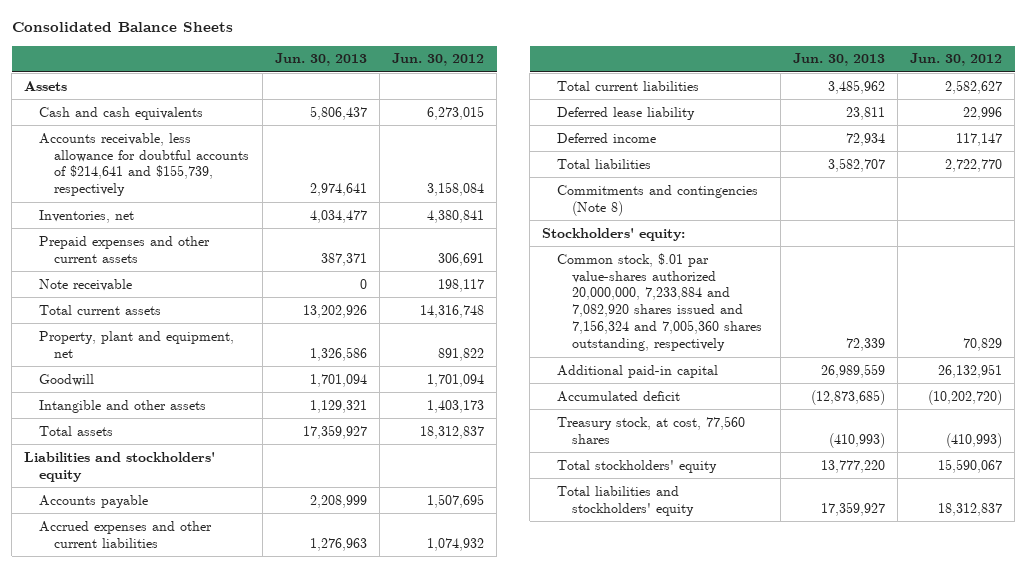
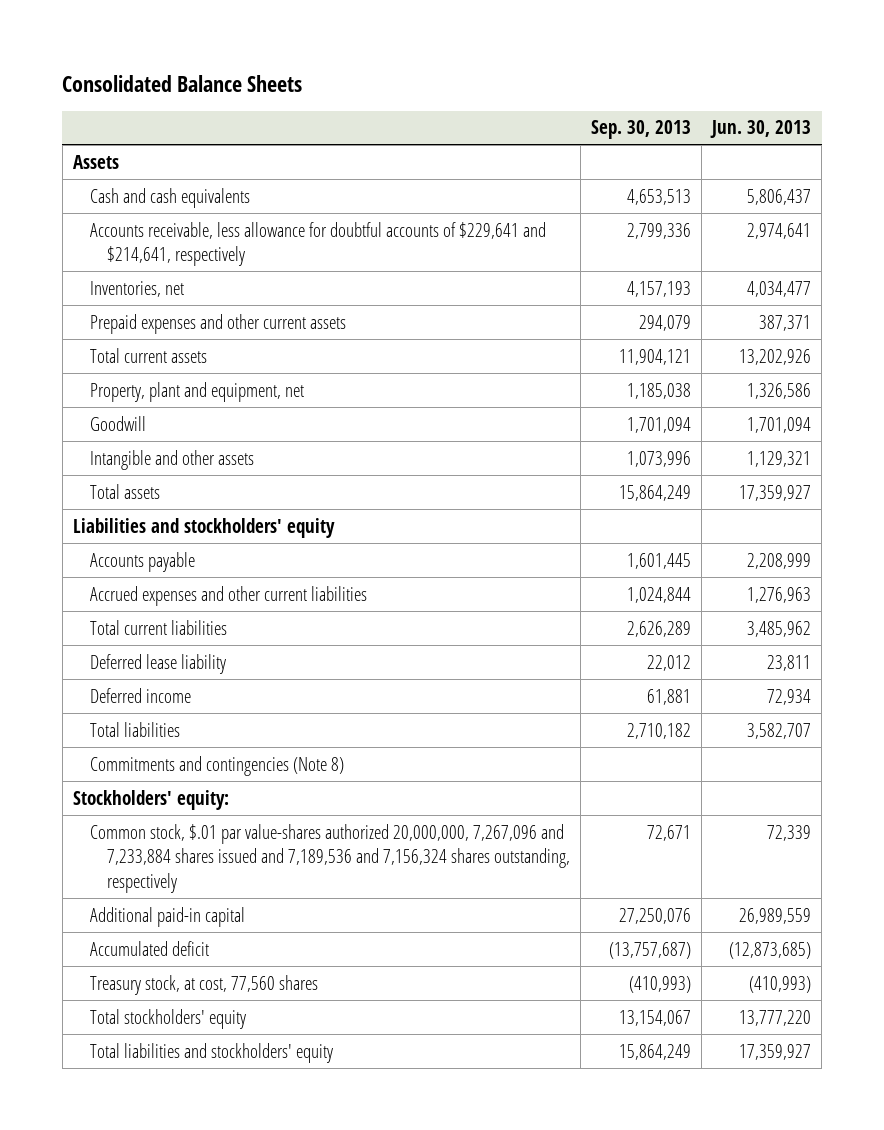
- | Jun. 30, 2013 | Jun. 30, 2012
+ | Sep. 30, 2013 | Jun. 30, 2013
- Accounts receivable, less allowance for doubtful accounts of $214,641 and $155,739, respectively | 2,974,641 | 3,158,084
+ Accounts receivable, less allowance for doubtful accounts of $229,641 and $214,641, respectively | 2,799,336 | 2,974,641
- Note receivable | 0 | 198,117
- Common stock, $.01 par value-shares authorized 20,000,000, 7,233,884 and 7,082,920 shares issued and 7,156,324 and 7,005,360 shares outstanding, respectively | 72,339 | 70,829
+ Common stock, $.01 par value-shares authorized 20,000,000, 7,267,096 and 7,233,884 shares issued and 7,189,536 and 7,156,324 shares outstanding, respectively | 72,671 | 72,339

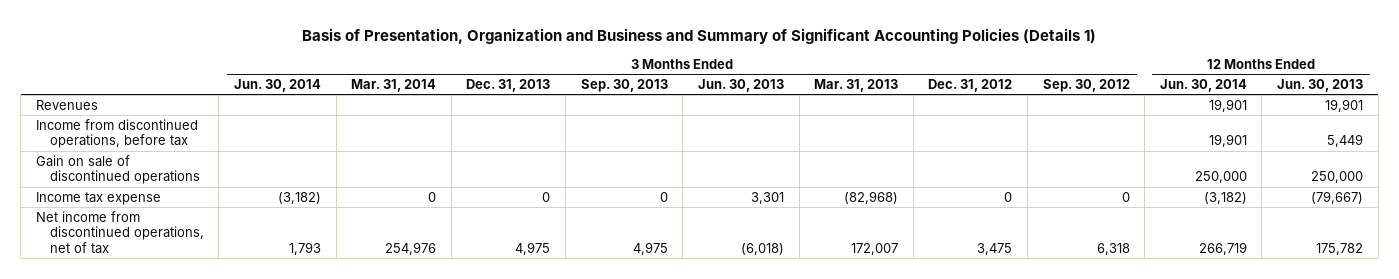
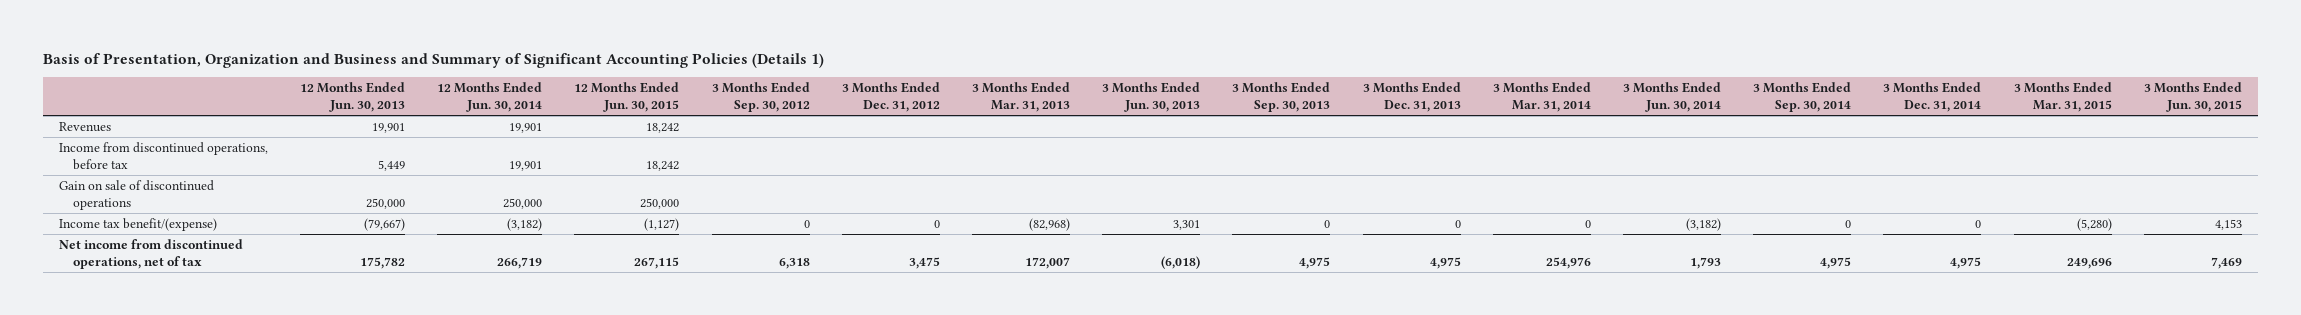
- | 3 Months Ended Jun. 30, 2014 | 3 Months Ended Mar. 31, 2014 | 3 Months Ended Dec. 31, 2013 | 3 Months Ended Sep. 30, 2013 | 3 Months Ended Jun. 30, 2013 | 3 Months Ended Mar. 31, 2013 | 3 Months Ended Dec. 31, 2012 | 3 Months Ended Sep. 30, 2012 | 12 Months Ended Jun. 30, 2014 | 12 Months Ended Jun. 30, 2013
+ | 12 Months Ended Jun. 30, 2013 | 12 Months Ended Jun. 30, 2014 | 12 Months Ended Jun. 30, 2015 | 3 Months Ended Sep. 30, 2012 | 3 Months Ended Dec. 31, 2012 | 3 Months Ended Mar. 31, 2013 | 3 Months Ended Jun. 30, 2013 | 3 Months Ended Sep. 30, 2013 | 3 Months Ended Dec. 31, 2013 | 3 Months Ended Mar. 31, 2014 | 3 Months Ended Jun. 30, 2014 | 3 Months Ended Sep. 30, 2014 | 3 Months Ended Dec. 31, 2014 | 3 Months Ended Mar. 31, 2015 | 3 Months Ended Jun. 30, 2015
- Income tax expense | (3,182) | 0 | 0 | 0 | 3,301 | (82,968) | 0 | 0 | (3,182) | (79,667)
+ Income tax benefit/(expense) | (79,667) | (3,182) | (1,127) | 0 | 0 | (82,968) | 3,301 | 0 | 0 | 0 | (3,182) | 0 | 0 | (5,280) | 4,153

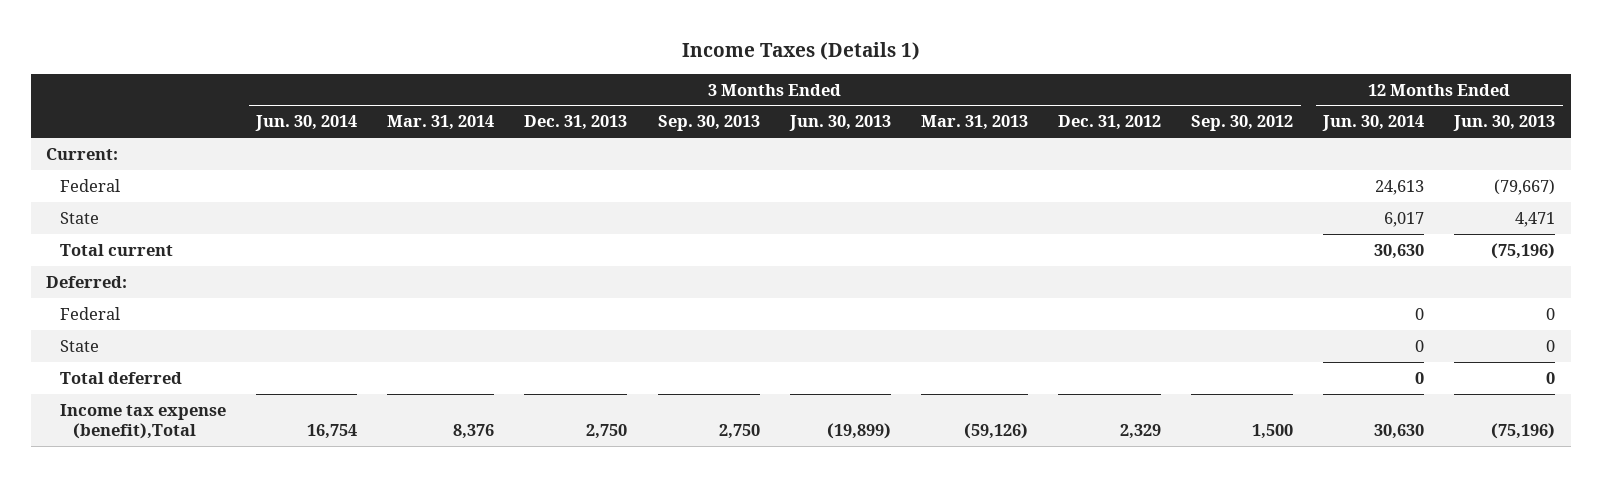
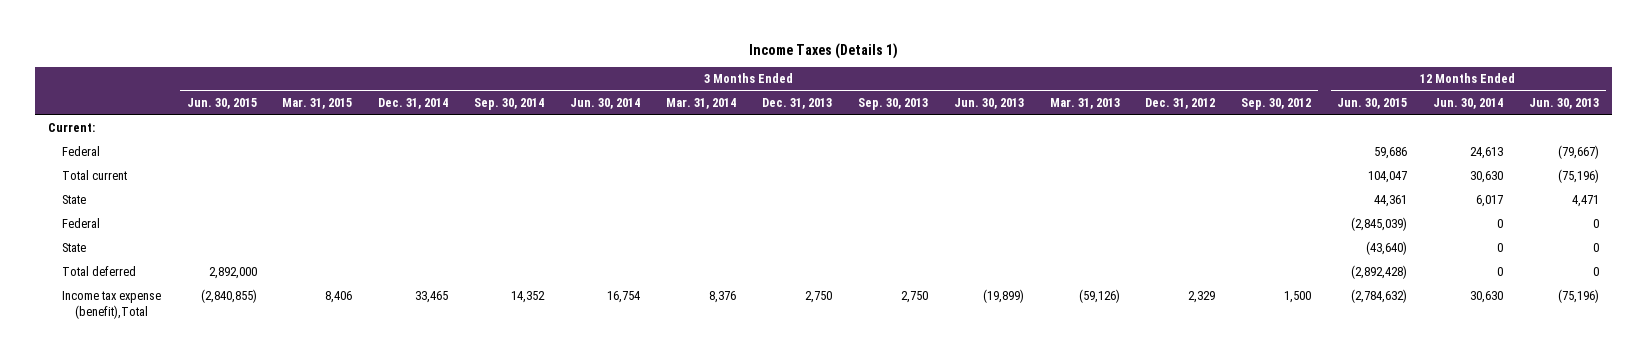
- | 3 Months Ended Jun. 30, 2014 | 3 Months Ended Mar. 31, 2014 | 3 Months Ended Dec. 31, 2013 | 3 Months Ended Sep. 30, 2013 | 3 Months Ended Jun. 30, 2013 | 3 Months Ended Mar. 31, 2013 | 3 Months Ended Dec. 31, 2012 | 3 Months Ended Sep. 30, 2012 | 12 Months Ended Jun. 30, 2014 | 12 Months Ended Jun. 30, 2013
+ | 3 Months Ended Jun. 30, 2015 | 3 Months Ended Mar. 31, 2015 | 3 Months Ended Dec. 31, 2014 | 3 Months Ended Sep. 30, 2014 | 3 Months Ended Jun. 30, 2014 | 3 Months Ended Mar. 31, 2014 | 3 Months Ended Dec. 31, 2013 | 3 Months Ended Sep. 30, 2013 | 3 Months Ended Jun. 30, 2013 | 3 Months Ended Mar. 31, 2013 | 3 Months Ended Dec. 31, 2012 | 3 Months Ended Sep. 30, 2012 | 12 Months Ended Jun. 30, 2015 | 12 Months Ended Jun. 30, 2014 | 12 Months Ended Jun. 30, 2013
- Deferred:
moved down: State | | | | | | | | | | | | | 44,361 | 6,017 | 4,471

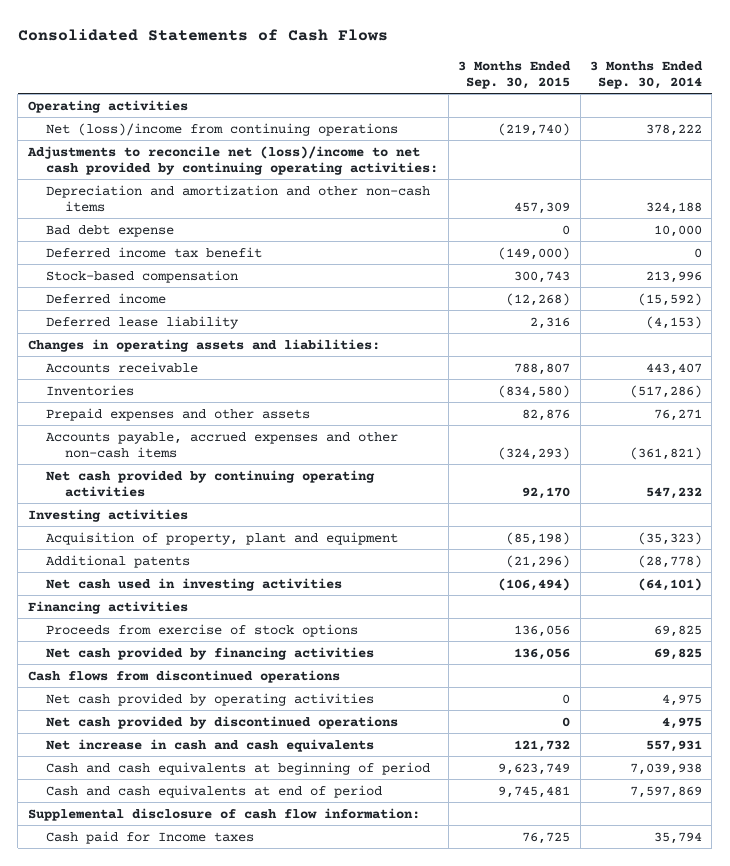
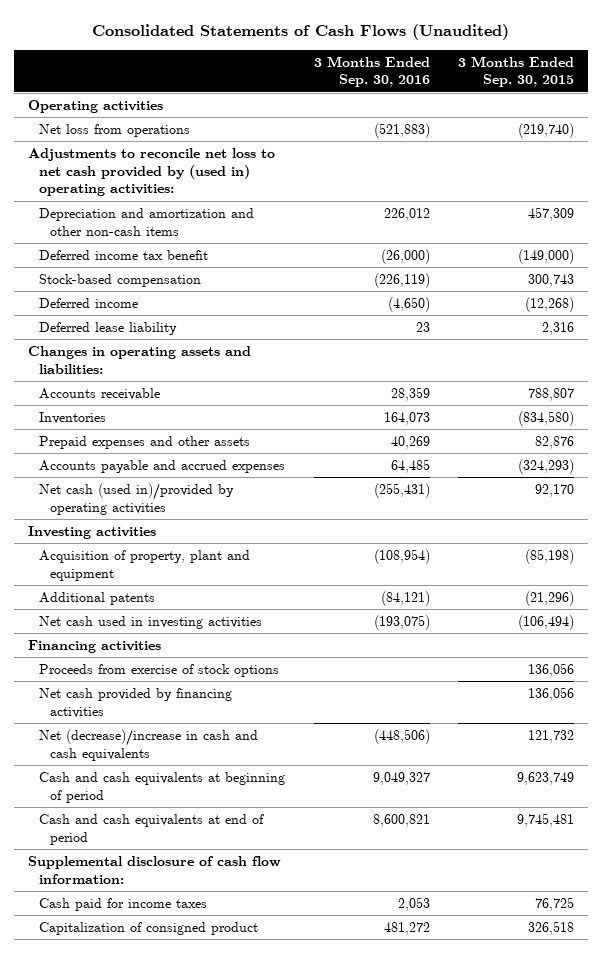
- Consolidated Statements of Cash Flows
+ Consolidated Statements of Cash Flows (Unaudited)
- | 3 Months Ended Sep. 30, 2015 | 3 Months Ended Sep. 30, 2014
+ | 3 Months Ended Sep. 30, 2016 | 3 Months Ended Sep. 30, 2015
- Net (loss)/income from continuing operations | (219,740) | 378,222
- Adjustments to reconcile net (loss)/income to net cash provided by continuing operating activities:
+ Net loss from operations | (521,883) | (219,740)
+ Adjustments to reconcile net loss to net cash provided by (used in) operating activities:
- Bad debt expense | 0 | 10,000
- Accounts payable, accrued expenses and other non-cash items | (324,293) | (361,821)
- Net cash provided by continuing operating activities | 92,170 | 547,232
+ Accounts payable and accrued expenses | 64,485 | (324,293)
+ Net cash (used in)/provided by operating activities | (255,431) | 92,170
- Cash flows from discontinued operations
- Net cash provided by operating activities | 0 | 4,975
- Net cash provided by discontinued operations | 0 | 4,975
- Net increase in cash and cash equivalents | 121,732 | 557,931
+ Net (decrease)/increase in cash and cash equivalents | (448,506) | 121,732
- Cash paid for Income taxes | 76,725 | 35,794
+ Cash paid for income taxes | 2,053 | 76,725
+ Capitalization of consigned product | 481,272 | 326,518

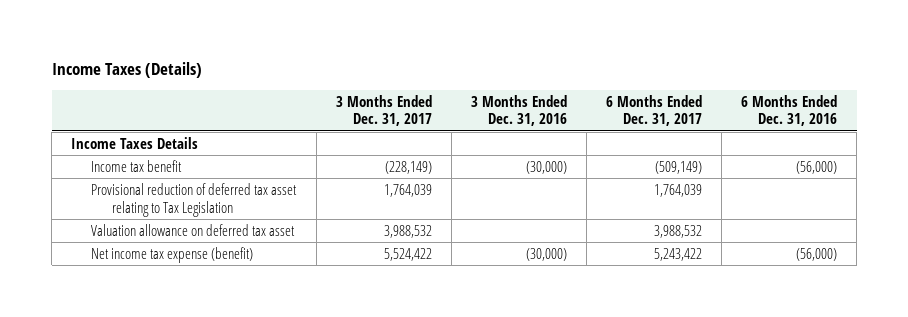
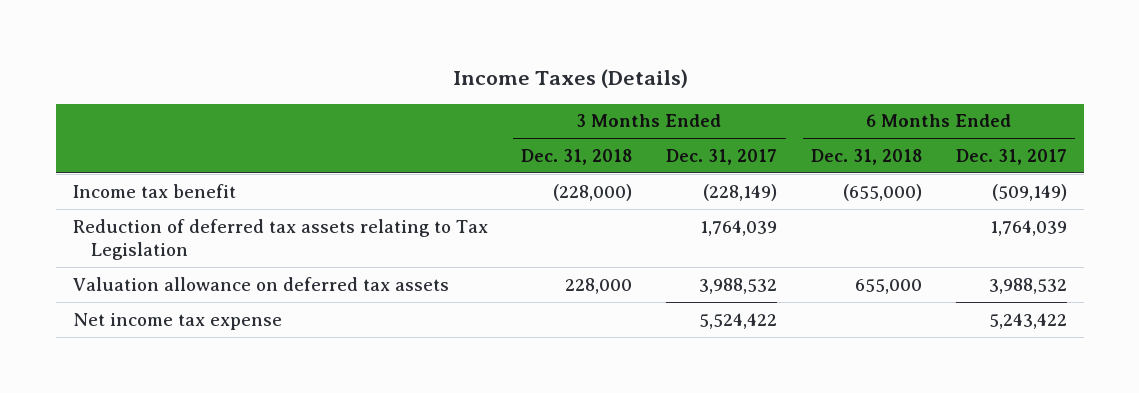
- | 3 Months Ended Dec. 31, 2017 | 3 Months Ended Dec. 31, 2016 | 6 Months Ended Dec. 31, 2017 | 6 Months Ended Dec. 31, 2016
+ | 3 Months Ended Dec. 31, 2018 | 3 Months Ended Dec. 31, 2017 | 6 Months Ended Dec. 31, 2018 | 6 Months Ended Dec. 31, 2017
- Income Taxes Details
- Provisional reduction of deferred tax asset relating to Tax Legislation | 1,764,039 | | 1,764,039 |
- Valuation allowance on deferred tax asset | 3,988,532 | | 3,988,532 |
- Net income tax expense (benefit) | 5,524,422 | (30,000) | 5,243,422 | (56,000)
+ Reduction of deferred tax assets relating to Tax Legislation | | 1,764,039 | | 1,764,039
+ Valuation allowance on deferred tax assets | 228,000 | 3,988,532 | 655,000 | 3,988,532
+ Net income tax expense | | 5,524,422 | | 5,243,422

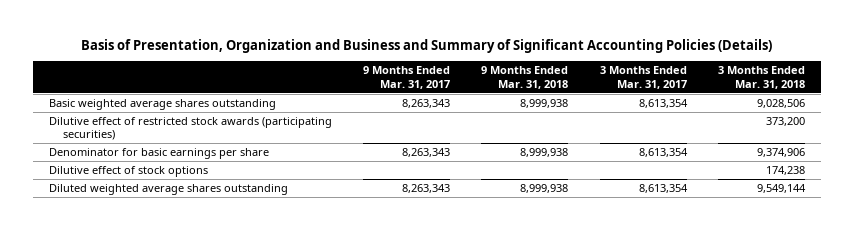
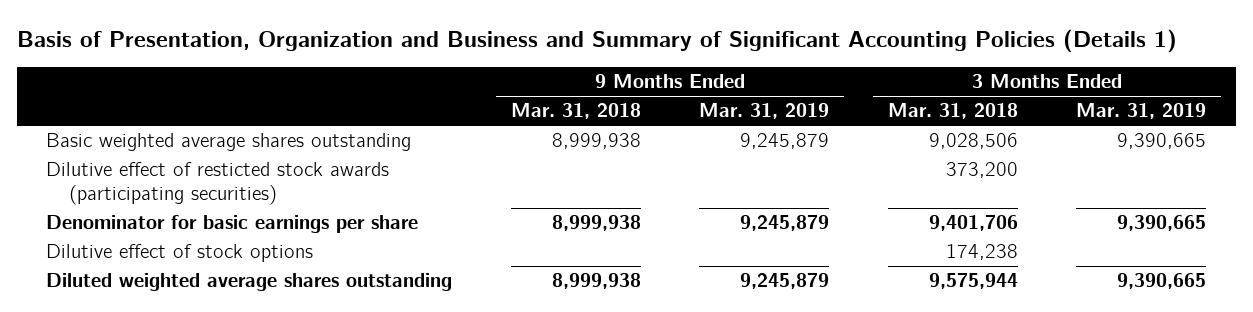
- Basis of Presentation, Organization and Business and Summary of Significant Accounting Policies (Details)
+ Basis of Presentation, Organization and Business and Summary of Significant Accounting Policies (Details 1)
- | 9 Months Ended Mar. 31, 2017 | 9 Months Ended Mar. 31, 2018 | 3 Months Ended Mar. 31, 2017 | 3 Months Ended Mar. 31, 2018
+ | 9 Months Ended Mar. 31, 2018 | 9 Months Ended Mar. 31, 2019 | 3 Months Ended Mar. 31, 2018 | 3 Months Ended Mar. 31, 2019
- Dilutive effect of restricted stock awards (participating securities) | | | | 373,200
- Denominator for basic earnings per share | 8,263,343 | 8,999,938 | 8,613,354 | 9,374,906
+ Dilutive effect of resticted stock awards (participating securities) | | | 373,200 |
+ Denominator for basic earnings per share | 8,999,938 | 9,245,879 | 9,401,706 | 9,390,665
- Diluted weighted average shares outstanding | 8,263,343 | 8,999,938 | 8,613,354 | 9,549,144
+ Diluted weighted average shares outstanding | 8,999,938 | 9,245,879 | 9,575,944 | 9,390,665

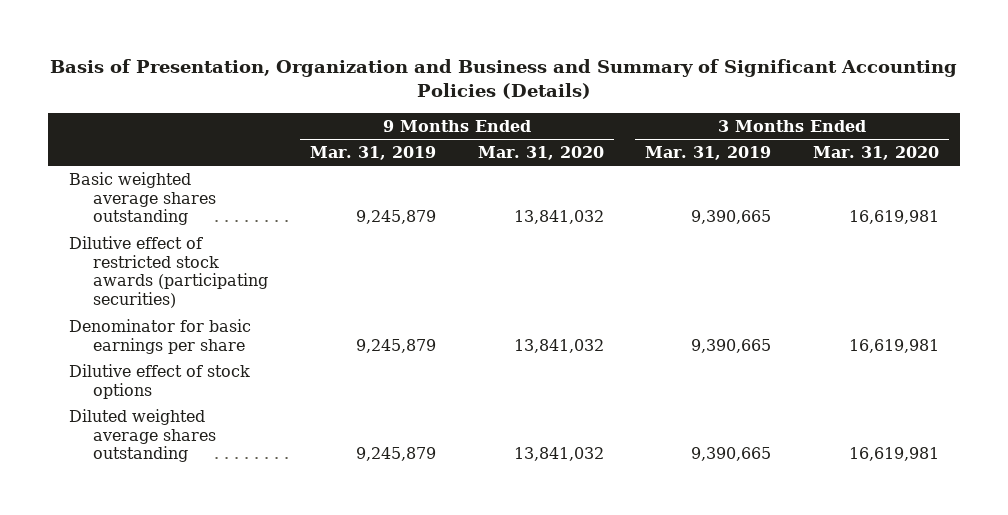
- Basis of Presentation, Organization and Business and Summary of Significant Accounting Policies (Details 1)
+ Basis of Presentation, Organization and Business and Summary of Significant Accounting Policies (Details)
- | 9 Months Ended Mar. 31, 2018 | 9 Months Ended Mar. 31, 2019 | 3 Months Ended Mar. 31, 2018 | 3 Months Ended Mar. 31, 2019
+ | 9 Months Ended Mar. 31, 2019 | 9 Months Ended Mar. 31, 2020 | 3 Months Ended Mar. 31, 2019 | 3 Months Ended Mar. 31, 2020
- Dilutive effect of resticted stock awards (participating securities) | | | 373,200 |
+ Dilutive effect of restricted stock awards (participating securities)

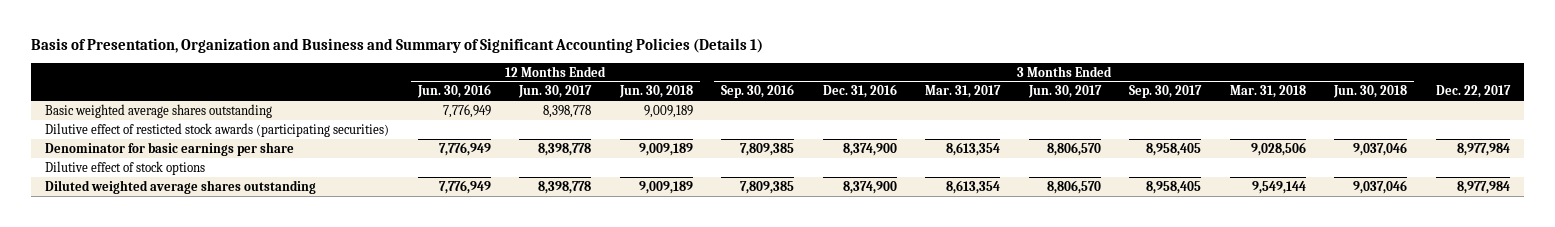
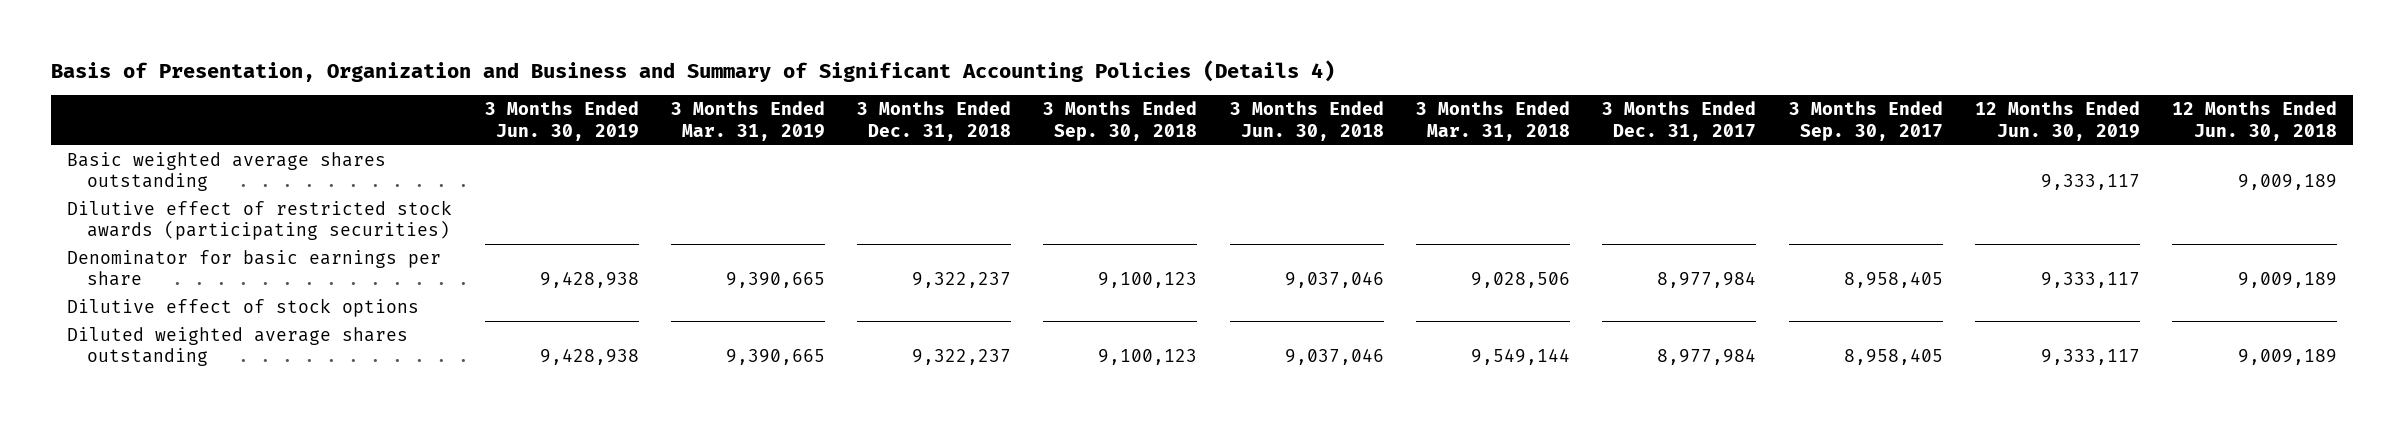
- Basis of Presentation, Organization and Business and Summary of Significant Accounting Policies (Details 1)
+ Basis of Presentation, Organization and Business and Summary of Significant Accounting Policies (Details 4)
- | 12 Months Ended Jun. 30, 2016 | 12 Months Ended Jun. 30, 2017 | 12 Months Ended Jun. 30, 2018 | 3 Months Ended Sep. 30, 2016 | 3 Months Ended Dec. 31, 2016 | 3 Months Ended Mar. 31, 2017 | 3 Months Ended Jun. 30, 2017 | 3 Months Ended Sep. 30, 2017 | 3 Months Ended Mar. 31, 2018 | 3 Months Ended Jun. 30, 2018 | Dec. 22, 2017
+ | 3 Months Ended Jun. 30, 2019 | 3 Months Ended Mar. 31, 2019 | 3 Months Ended Dec. 31, 2018 | 3 Months Ended Sep. 30, 2018 | 3 Months Ended Jun. 30, 2018 | 3 Months Ended Mar. 31, 2018 | 3 Months Ended Dec. 31, 2017 | 3 Months Ended Sep. 30, 2017 | 12 Months Ended Jun. 30, 2019 | 12 Months Ended Jun. 30, 2018
- Dilutive effect of resticted stock awards (participating securities)
+ Dilutive effect of restricted stock awards (participating securities)

